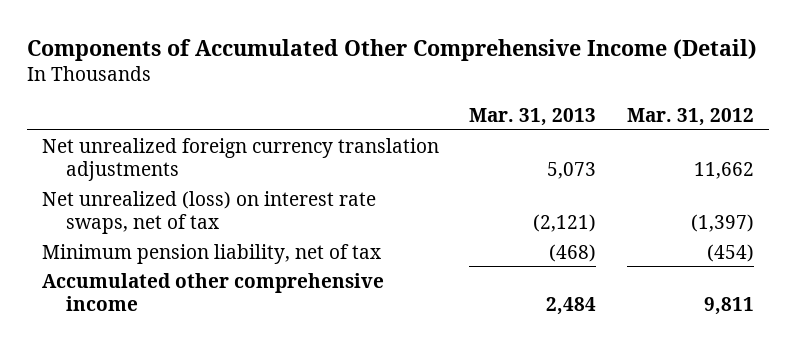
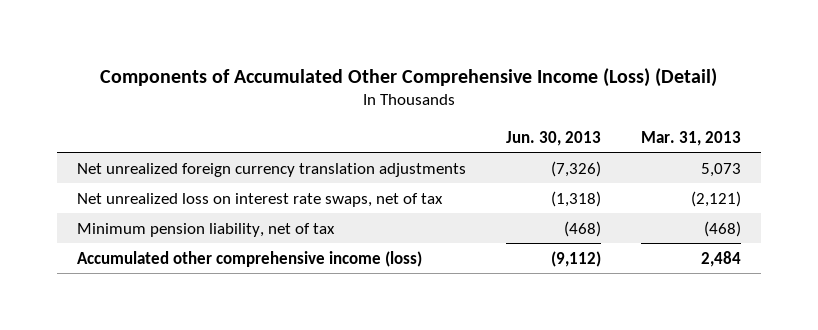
- Components of Accumulated Other Comprehensive Income (Detail)
+ Components of Accumulated Other Comprehensive Income (Loss) (Detail)
- | Mar. 31, 2013 | Mar. 31, 2012
+ | Jun. 30, 2013 | Mar. 31, 2013
- Net unrealized (loss) on interest rate swaps, net of tax | (2,121) | (1,397)
+ Net unrealized loss on interest rate swaps, net of tax | (1,318) | (2,121)
- Accumulated other comprehensive income | 2,484 | 9,811
+ Accumulated other comprehensive income (loss) | (9,112) | 2,484

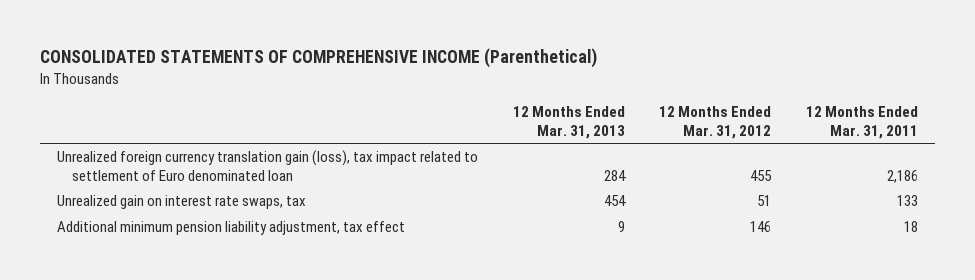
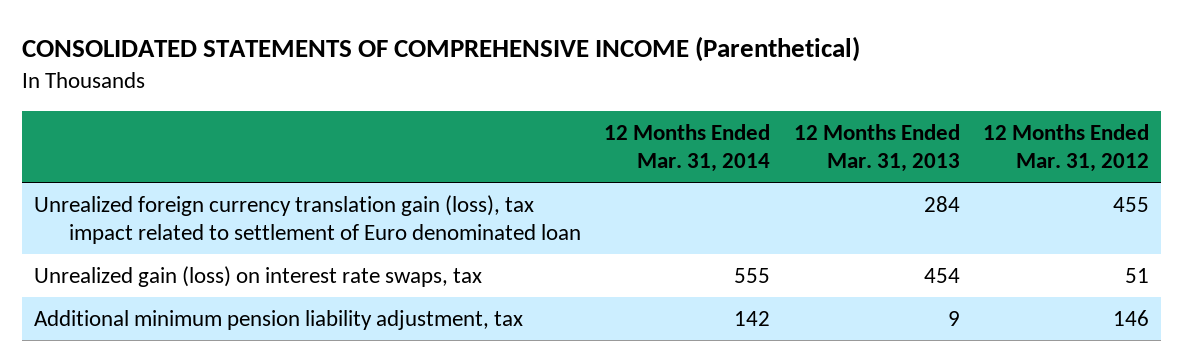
- | 12 Months Ended Mar. 31, 2013 | 12 Months Ended Mar. 31, 2012 | 12 Months Ended Mar. 31, 2011
+ | 12 Months Ended Mar. 31, 2014 | 12 Months Ended Mar. 31, 2013 | 12 Months Ended Mar. 31, 2012
- Unrealized gain on interest rate swaps, tax | 454 | 51 | 133
- Additional minimum pension liability adjustment, tax effect | 9 | 146 | 18
+ Unrealized gain (loss) on interest rate swaps, tax | 555 | 454 | 51
+ Additional minimum pension liability adjustment, tax | 142 | 9 | 146

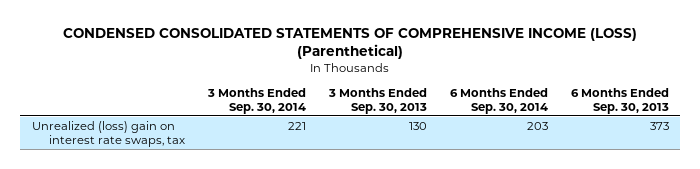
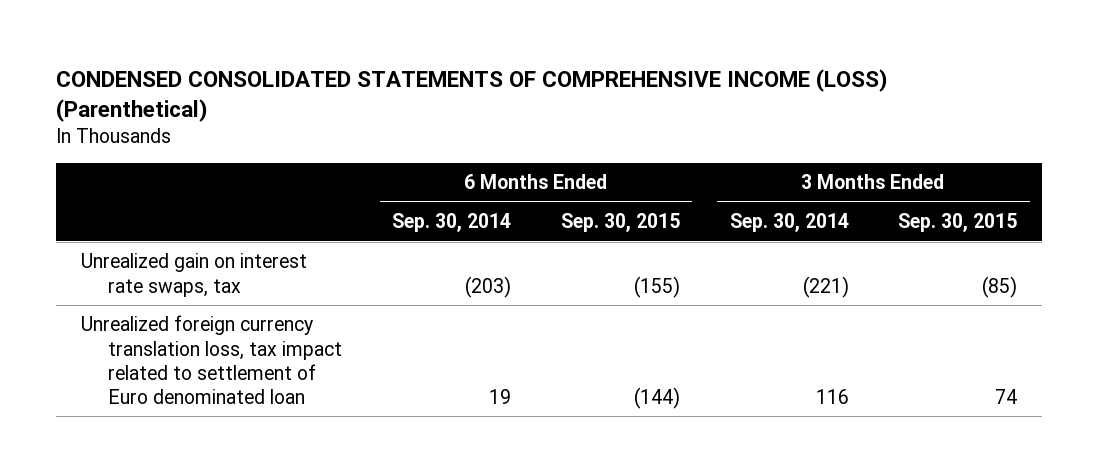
- | 3 Months Ended Sep. 30, 2014 | 3 Months Ended Sep. 30, 2013 | 6 Months Ended Sep. 30, 2014 | 6 Months Ended Sep. 30, 2013
+ | 6 Months Ended Sep. 30, 2014 | 6 Months Ended Sep. 30, 2015 | 3 Months Ended Sep. 30, 2014 | 3 Months Ended Sep. 30, 2015
- Unrealized (loss) gain on interest rate swaps, tax | 221 | 130 | 203 | 373
+ Unrealized gain on interest rate swaps, tax | (203) | (155) | (221) | (85)
+ Unrealized foreign currency translation loss, tax impact related to settlement of Euro denominated loan | 19 | (144) | 116 | 74

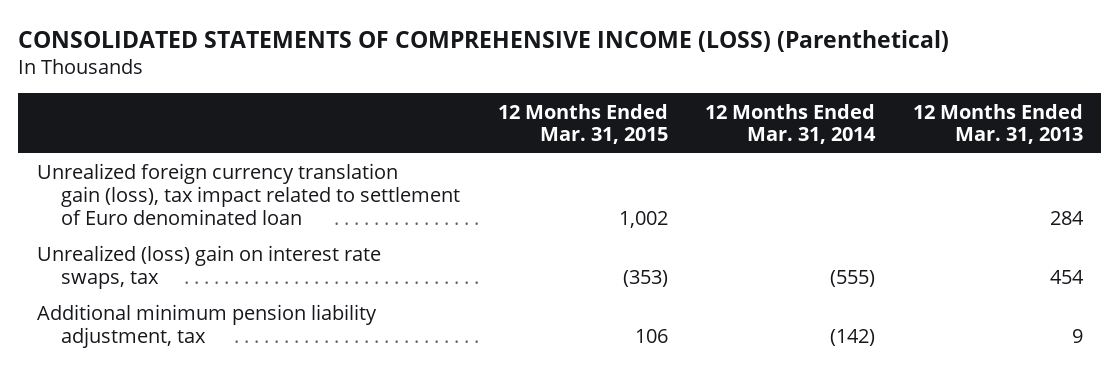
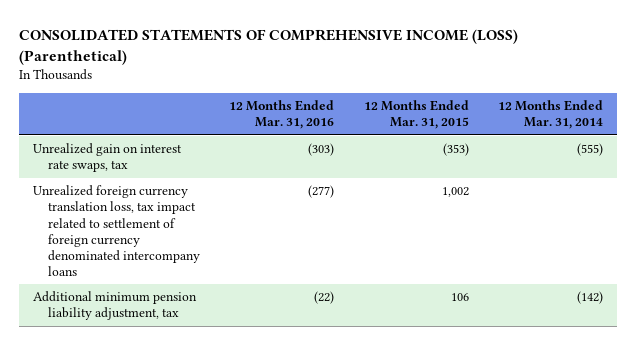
- | 12 Months Ended Mar. 31, 2015 | 12 Months Ended Mar. 31, 2014 | 12 Months Ended Mar. 31, 2013
+ | 12 Months Ended Mar. 31, 2016 | 12 Months Ended Mar. 31, 2015 | 12 Months Ended Mar. 31, 2014
- Unrealized foreign currency translation gain (loss), tax impact related to settlement of Euro denominated loan | 1,002 | | 284
- Unrealized (loss) gain on interest rate swaps, tax | (353) | (555) | 454
+ Unrealized gain on interest rate swaps, tax | (303) | (353) | (555)
+ Unrealized foreign currency translation loss, tax impact related to settlement of foreign currency denominated intercompany loans | (277) | 1,002 |

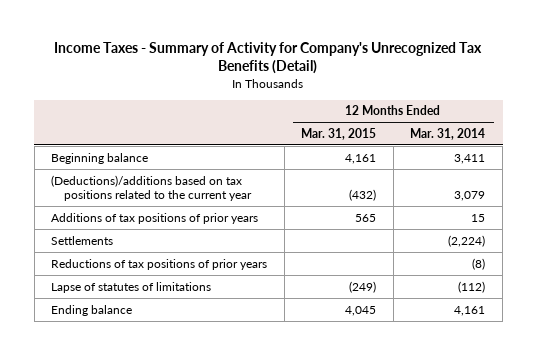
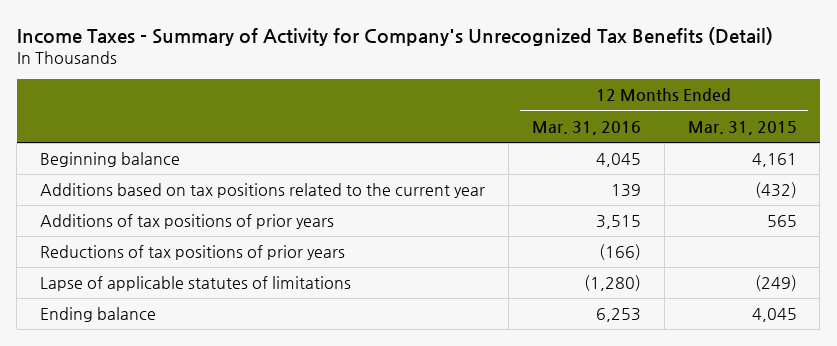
- | 12 Months Ended Mar. 31, 2015 | 12 Months Ended Mar. 31, 2014
+ | 12 Months Ended Mar. 31, 2016 | 12 Months Ended Mar. 31, 2015
- (Deductions)/additions based on tax positions related to the current year | (432) | 3,079
+ Additions based on tax positions related to the current year | 139 | (432)
- Settlements | | (2,224)
- Lapse of statutes of limitations | (249) | (112)
+ Lapse of applicable statutes of limitations | (1,280) | (249)

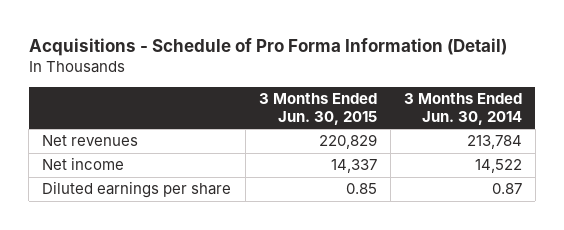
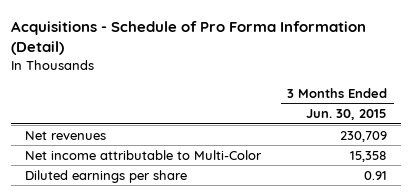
- | 3 Months Ended Jun. 30, 2015 | 3 Months Ended Jun. 30, 2014
+ | 3 Months Ended Jun. 30, 2015
- Net revenues | 220,829 | 213,784
- Net income | 14,337 | 14,522
- Diluted earnings per share | 0.85 | 0.87
+ Net revenues | 230,709
+ Net income attributable to Multi-Color | 15,358
+ Diluted earnings per share | 0.91

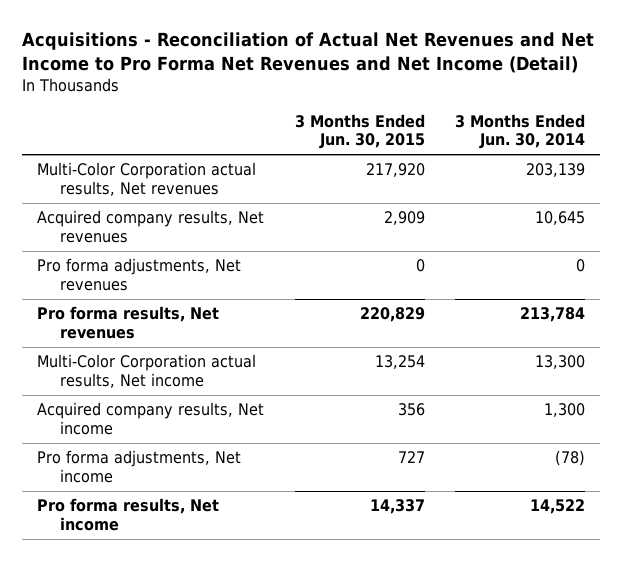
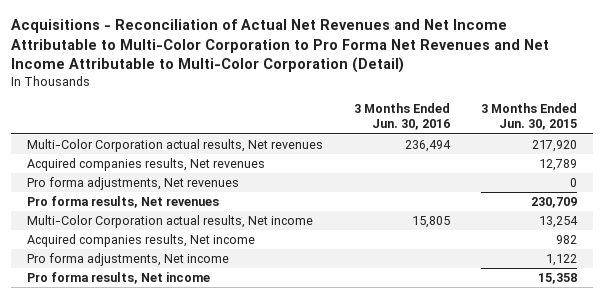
- Acquisitions - Reconciliation of Actual Net Revenues and Net Income to Pro Forma Net Revenues and Net Income (Detail)
+ Acquisitions - Reconciliation of Actual Net Revenues and Net Income Attributable to Multi-Color Corporation to Pro Forma Net Revenues and Net Income Attributable to Multi-Color Corporation (Detail)
- | 3 Months Ended Jun. 30, 2015 | 3 Months Ended Jun. 30, 2014
+ | 3 Months Ended Jun. 30, 2016 | 3 Months Ended Jun. 30, 2015
- Acquired company results, Net revenues | 2,909 | 10,645
+ Acquired companies results, Net revenues | | 12,789
- Pro forma results, Net revenues | 220,829 | 213,784
+ Pro forma results, Net revenues | | 230,709
- Acquired company results, Net income | 356 | 1,300
- Pro forma adjustments, Net income | 727 | (78)
- Pro forma results, Net income | 14,337 | 14,522
+ Acquired companies results, Net income | | 982
+ Pro forma adjustments, Net income | | 1,122
+ Pro forma results, Net income | | 15,358

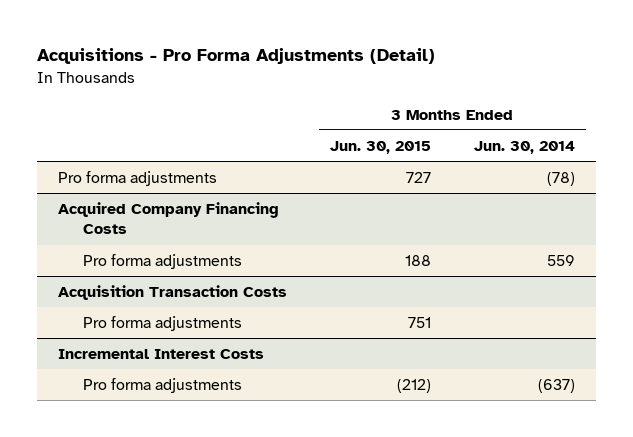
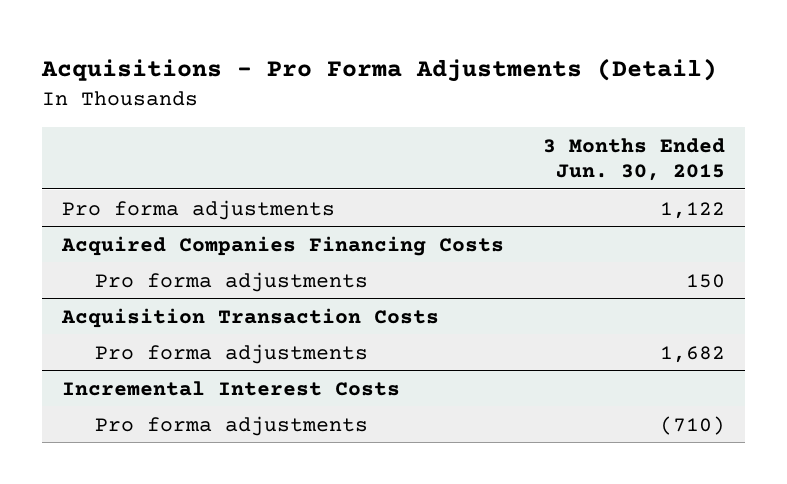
- | 3 Months Ended Jun. 30, 2015 | 3 Months Ended Jun. 30, 2014
+ | 3 Months Ended Jun. 30, 2015
- Pro forma adjustments | 727 | (78)
- Acquired Company Financing Costs
- Pro forma adjustments | 188 | 559
+ Pro forma adjustments | 1,122
+ Acquired Companies Financing Costs
+ Pro forma adjustments | 150
@ Acquisition Transaction Costs
- Pro forma adjustments | 751 |
+ Pro forma adjustments | 1,682
@ Incremental Interest Costs
- Pro forma adjustments | (212) | (637)
+ Pro forma adjustments | (710)

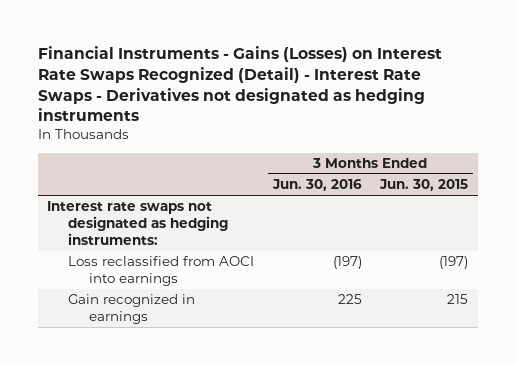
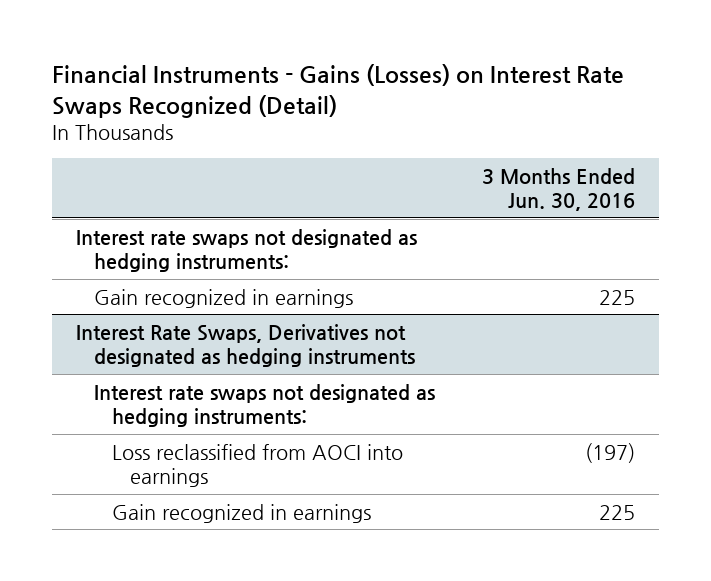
- Financial Instruments - Gains (Losses) on Interest Rate Swaps Recognized (Detail) - Interest Rate Swaps - Derivatives not designated as hedging instruments
+ Financial Instruments - Gains (Losses) on Interest Rate Swaps Recognized (Detail)
- | 3 Months Ended Jun. 30, 2016 | 3 Months Ended Jun. 30, 2015
+ | 3 Months Ended Jun. 30, 2016
+ Gain recognized in earnings | 225
+ Interest Rate Swaps, Derivatives not designated as hedging instruments
+ Interest rate swaps not designated as hedging instruments:

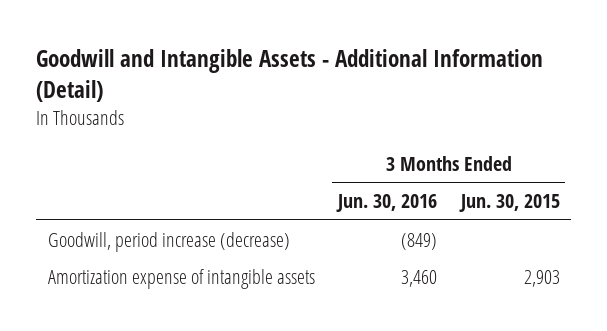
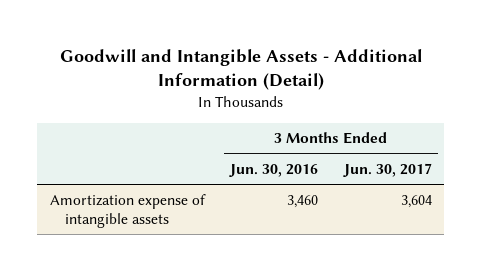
- | 3 Months Ended Jun. 30, 2016 | 3 Months Ended Jun. 30, 2015
+ | 3 Months Ended Jun. 30, 2016 | 3 Months Ended Jun. 30, 2017
- Goodwill, period increase (decrease) | (849) |

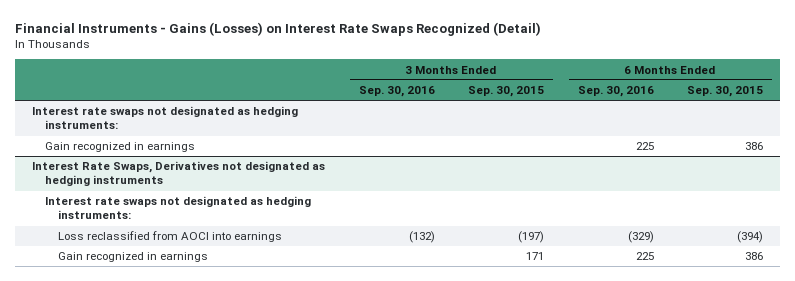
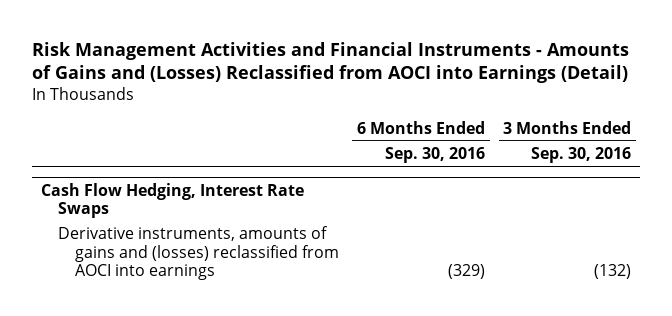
- Financial Instruments - Gains (Losses) on Interest Rate Swaps Recognized (Detail)
+ Risk Management Activities and Financial Instruments - Amounts of Gains and (Losses) Reclassified from AOCI into Earnings (Detail)
- | 3 Months Ended Sep. 30, 2016 | 3 Months Ended Sep. 30, 2015 | 6 Months Ended Sep. 30, 2016 | 6 Months Ended Sep. 30, 2015
+ | 6 Months Ended Sep. 30, 2016 | 3 Months Ended Sep. 30, 2016
- Interest rate swaps not designated as hedging instruments:
- Gain recognized in earnings | | | 225 | 386
- Interest Rate Swaps, Derivatives not designated as hedging instruments
- Interest rate swaps not designated as hedging instruments:
- Loss reclassified from AOCI into earnings | (132) | (197) | (329) | (394)
- Gain recognized in earnings | | 171 | 225 | 386
+ Cash Flow Hedging, Interest Rate Swaps
+ Derivative instruments, amounts of gains and (losses) reclassified from AOCI into earnings | (329) | (132)

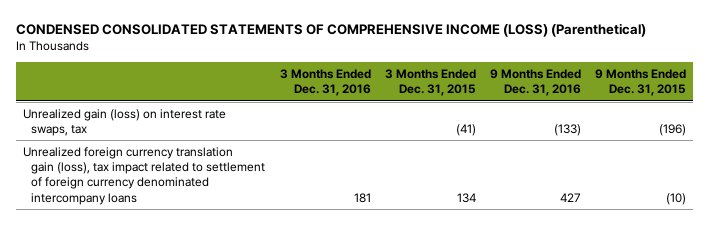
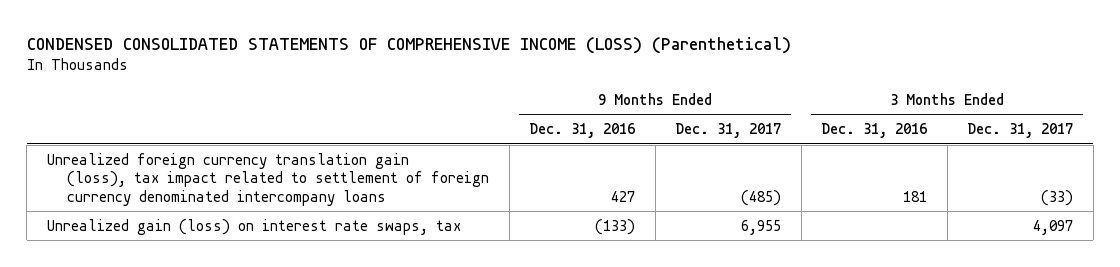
- | 3 Months Ended Dec. 31, 2016 | 3 Months Ended Dec. 31, 2015 | 9 Months Ended Dec. 31, 2016 | 9 Months Ended Dec. 31, 2015
+ | 9 Months Ended Dec. 31, 2016 | 9 Months Ended Dec. 31, 2017 | 3 Months Ended Dec. 31, 2016 | 3 Months Ended Dec. 31, 2017
moved down: Unrealized gain (loss) on interest rate swaps, tax | (133) | 6,955 | | 4,097

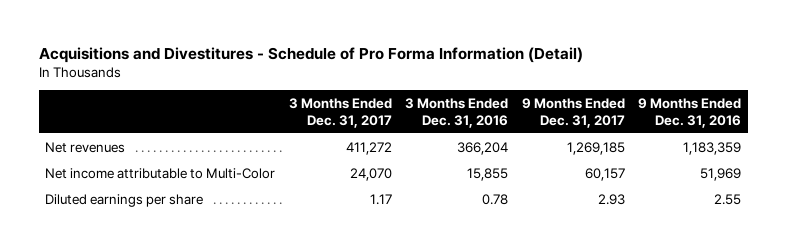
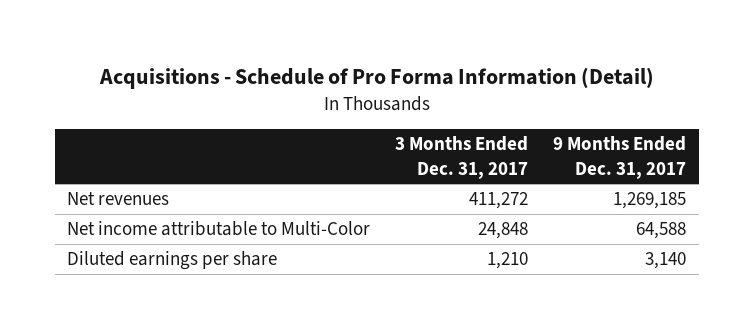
- Acquisitions and Divestitures - Schedule of Pro Forma Information (Detail)
+ Acquisitions - Schedule of Pro Forma Information (Detail)
- | 3 Months Ended Dec. 31, 2017 | 3 Months Ended Dec. 31, 2016 | 9 Months Ended Dec. 31, 2017 | 9 Months Ended Dec. 31, 2016
+ | 3 Months Ended Dec. 31, 2017 | 9 Months Ended Dec. 31, 2017
- Net income attributable to Multi-Color | 24,070 | 15,855 | 60,157 | 51,969
- Diluted earnings per share | 1.17 | 0.78 | 2.93 | 2.55
+ Net income attributable to Multi-Color | 24,848 | 64,588
+ Diluted earnings per share | 1,210 | 3,140

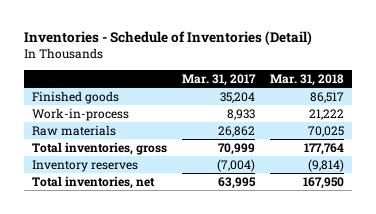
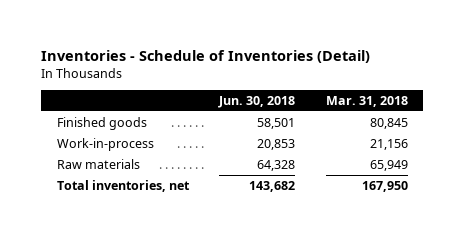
- | Mar. 31, 2017 | Mar. 31, 2018
+ | Jun. 30, 2018 | Mar. 31, 2018
- Finished goods | 35,204 | 86,517
- Work-in-process | 8,933 | 21,222
- Raw materials | 26,862 | 70,025
- Total inventories, gross | 70,999 | 177,764
- Inventory reserves | (7,004) | (9,814)
+ Finished goods | 58,501 | 80,845
+ Work-in-process | 20,853 | 21,156
+ Raw materials | 64,328 | 65,949

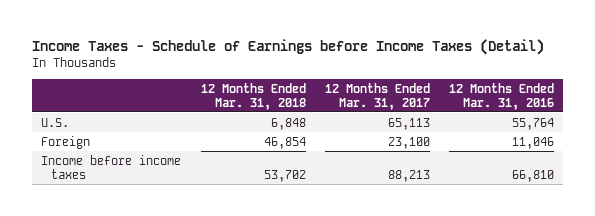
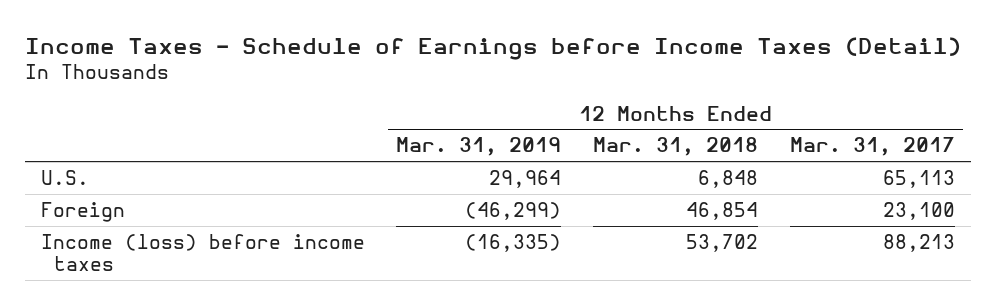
- | 12 Months Ended Mar. 31, 2018 | 12 Months Ended Mar. 31, 2017 | 12 Months Ended Mar. 31, 2016
+ | 12 Months Ended Mar. 31, 2019 | 12 Months Ended Mar. 31, 2018 | 12 Months Ended Mar. 31, 2017
- Income before income taxes | 53,702 | 88,213 | 66,810
+ Income (loss) before income taxes | (16,335) | 53,702 | 88,213

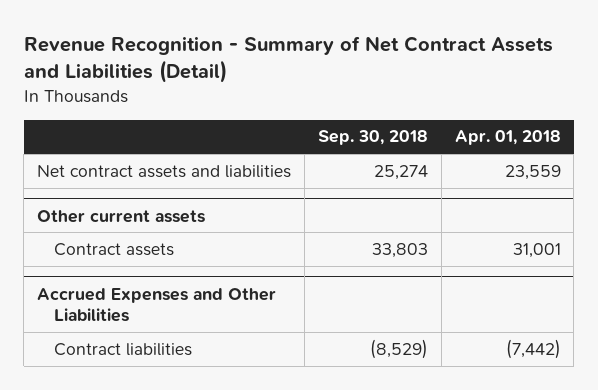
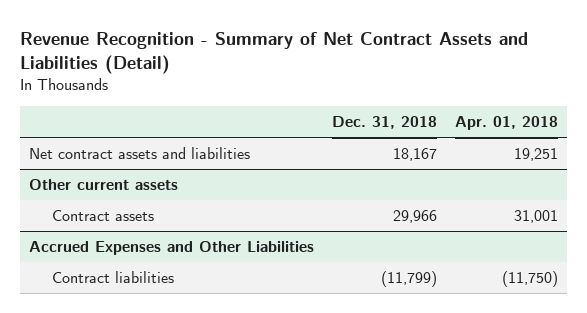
- | Sep. 30, 2018 | Apr. 01, 2018
+ | Dec. 31, 2018 | Apr. 01, 2018
- Net contract assets and liabilities | 25,274 | 23,559
+ Net contract assets and liabilities | 18,167 | 19,251
@ Accrued Expenses and Other Liabilities
- Contract liabilities | (8,529) | (7,442)
+ Contract liabilities | (11,799) | (11,750)

